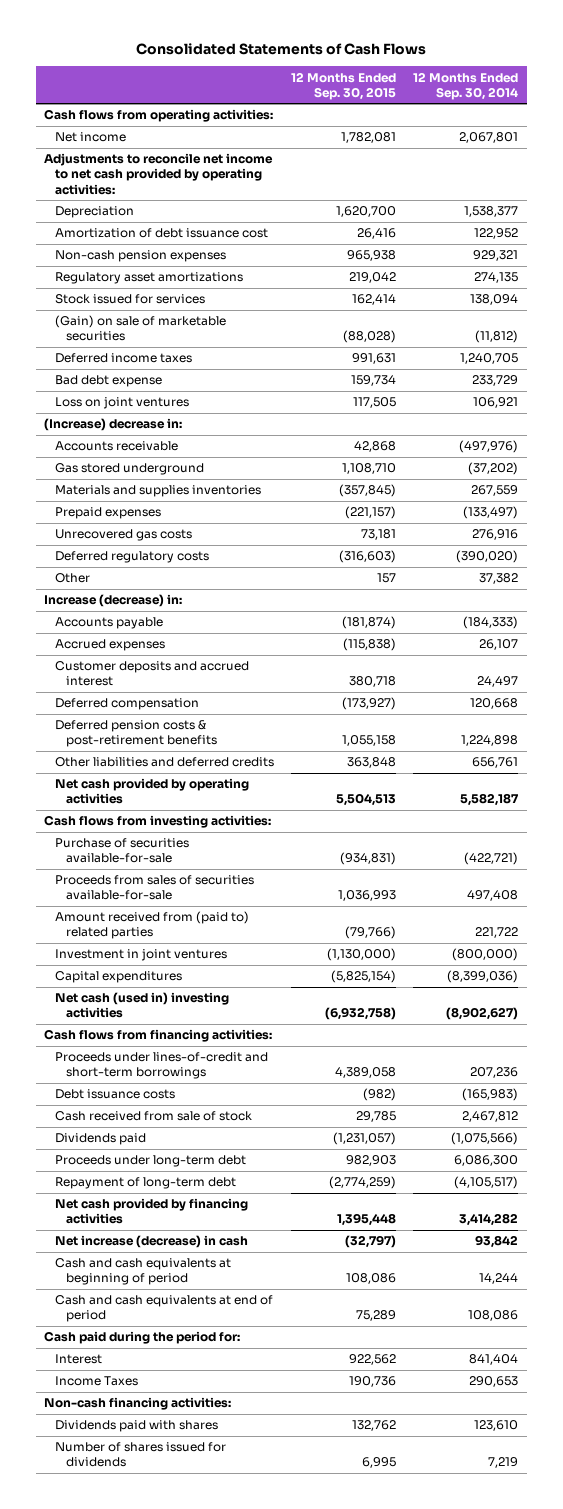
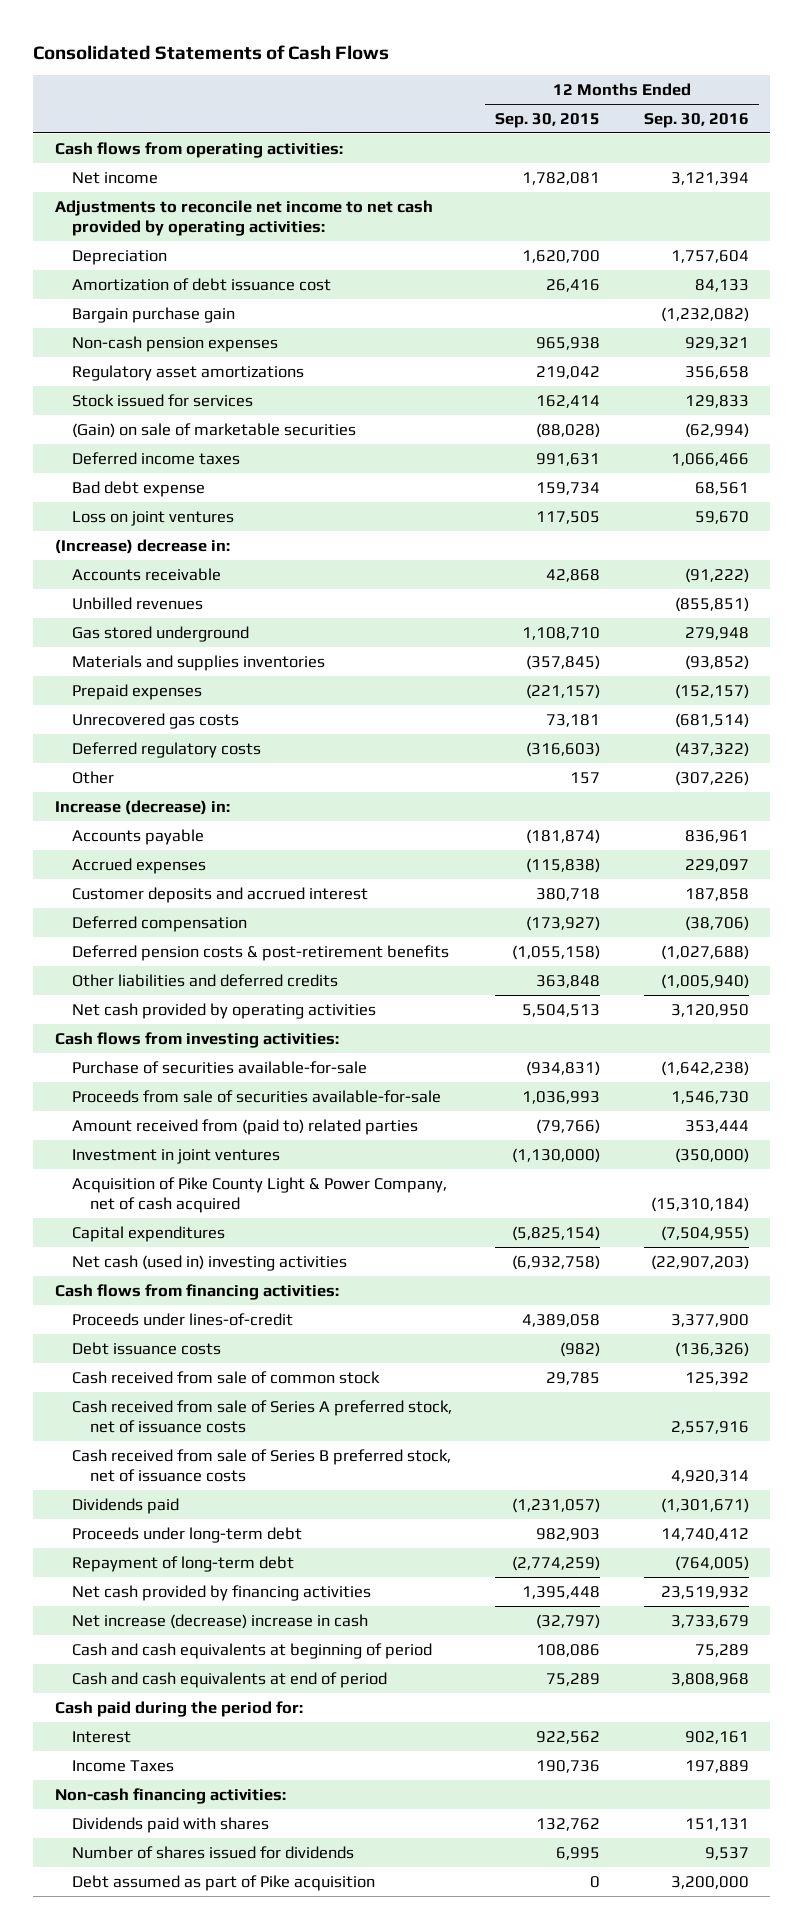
- | 12 Months Ended Sep. 30, 2015 | 12 Months Ended Sep. 30, 2014
+ | 12 Months Ended Sep. 30, 2015 | 12 Months Ended Sep. 30, 2016
+ Bargain purchase gain | | (1,232,082)
+ Unbilled revenues | | (855,851)
- Deferred pension costs & post-retirement benefits | 1,055,158 | 1,224,898
+ Deferred pension costs & post-retirement benefits | (1,055,158) | (1,027,688)
- Proceeds from sales of securities available-for-sale | 1,036,993 | 497,408
+ Proceeds from sale of securities available-for-sale | 1,036,993 | 1,546,730
+ Acquisition of Pike County Light & Power Company, net of cash acquired | | (15,310,184)
- Proceeds under lines-of-credit and short-term borrowings | 4,389,058 | 207,236
+ Proceeds under lines-of-credit | 4,389,058 | 3,377,900
- Cash received from sale of stock | 29,785 | 2,467,812
+ Cash received from sale of common stock | 29,785 | 125,392
+ Cash received from sale of Series A preferred stock, net of issuance costs | | 2,557,916
+ Cash received from sale of Series B preferred stock, net of issuance costs | | 4,920,314
- Net increase (decrease) in cash | (32,797) | 93,842
+ Net increase (decrease) increase in cash | (32,797) | 3,733,679
+ Debt assumed as part of Pike acquisition | 0 | 3,200,000

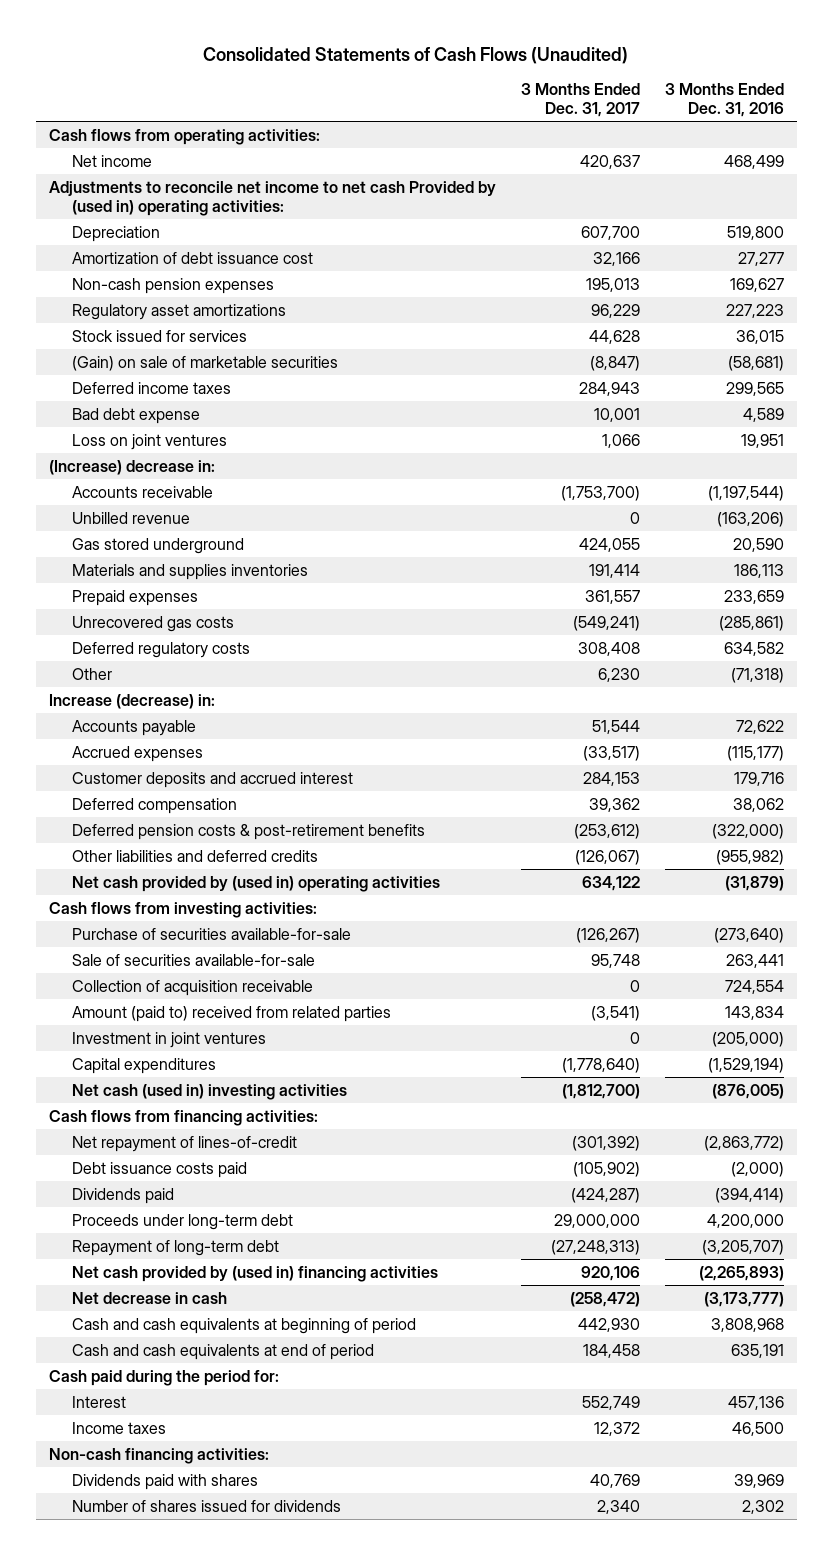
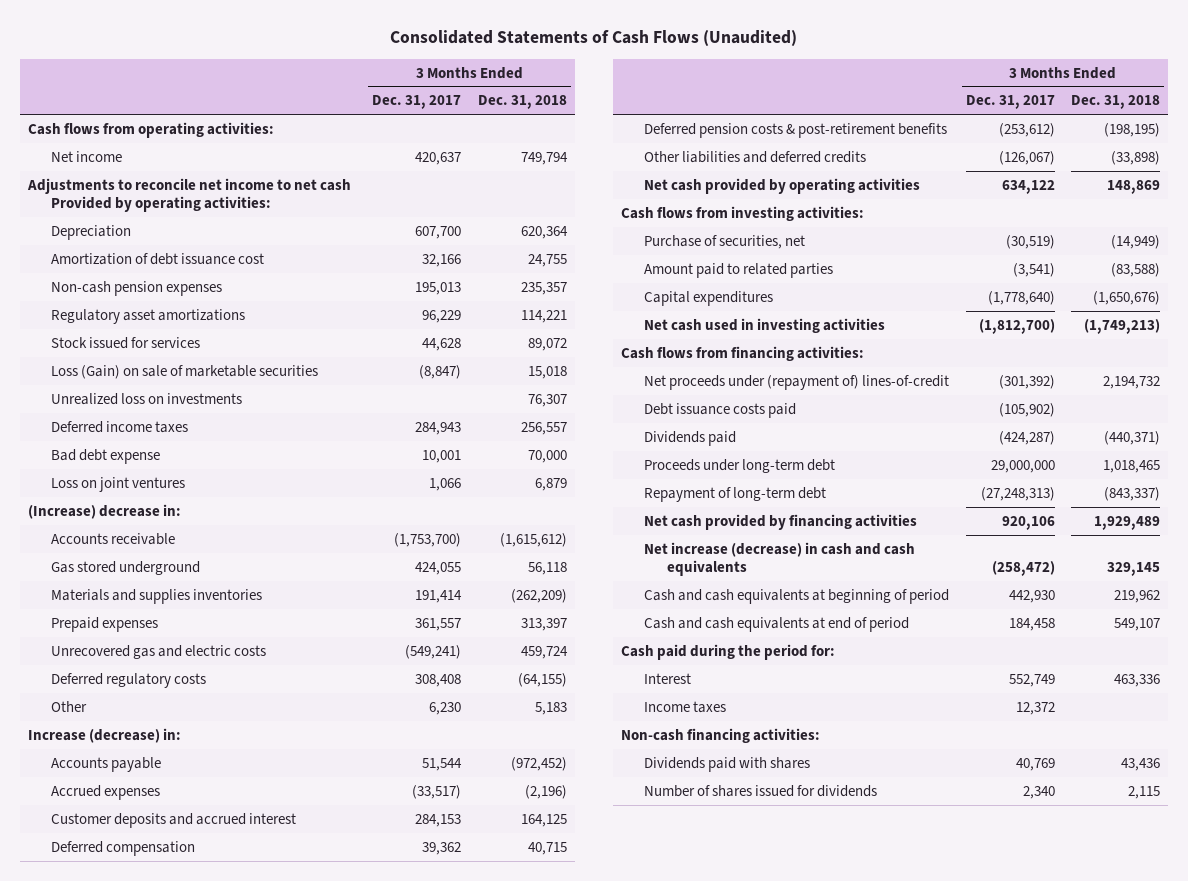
- | 3 Months Ended Dec. 31, 2017 | 3 Months Ended Dec. 31, 2016
+ | 3 Months Ended Dec. 31, 2017 | 3 Months Ended Dec. 31, 2018
- Adjustments to reconcile net income to net cash Provided by (used in) operating activities:
+ Adjustments to reconcile net income to net cash Provided by operating activities:
- (Gain) on sale of marketable securities | (8,847) | (58,681)
+ Loss (Gain) on sale of marketable securities | (8,847) | 15,018
+ Unrealized loss on investments | | 76,307
- Unbilled revenue | 0 | (163,206)
- Unrecovered gas costs | (549,241) | (285,861)
+ Unrecovered gas and electric costs | (549,241) | 459,724
- Net cash provided by (used in) operating activities | 634,122 | (31,879)
+ Net cash provided by operating activities | 634,122 | 148,869
- Purchase of securities available-for-sale | (126,267) | (273,640)
- Sale of securities available-for-sale | 95,748 | 263,441
- Collection of acquisition receivable | 0 | 724,554
- Amount (paid to) received from related parties | (3,541) | 143,834
- Investment in joint ventures | 0 | (205,000)
+ Purchase of securities, net | (30,519) | (14,949)
+ Amount paid to related parties | (3,541) | (83,588)
- Net cash (used in) investing activities | (1,812,700) | (876,005)
+ Net cash used in investing activities | (1,812,700) | (1,749,213)
- Net repayment of lines-of-credit | (301,392) | (2,863,772)
+ Net proceeds under (repayment of) lines-of-credit | (301,392) | 2,194,732
- Net cash provided by (used in) financing activities | 920,106 | (2,265,893)
- Net decrease in cash | (258,472) | (3,173,777)
+ Net cash provided by financing activities | 920,106 | 1,929,489
+ Net increase (decrease) in cash and cash equivalents | (258,472) | 329,145

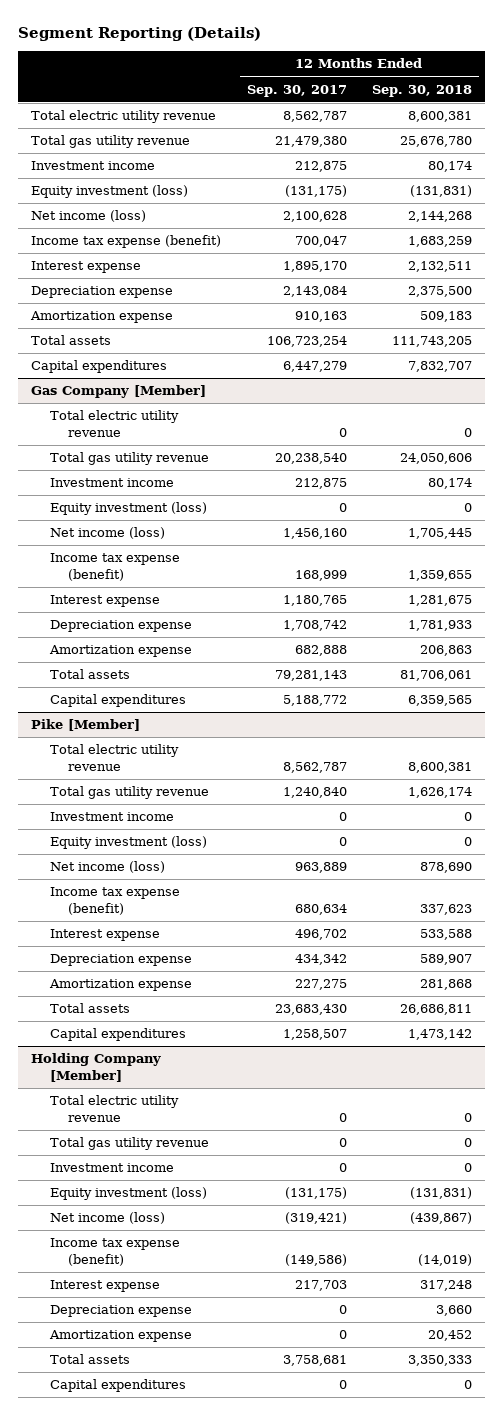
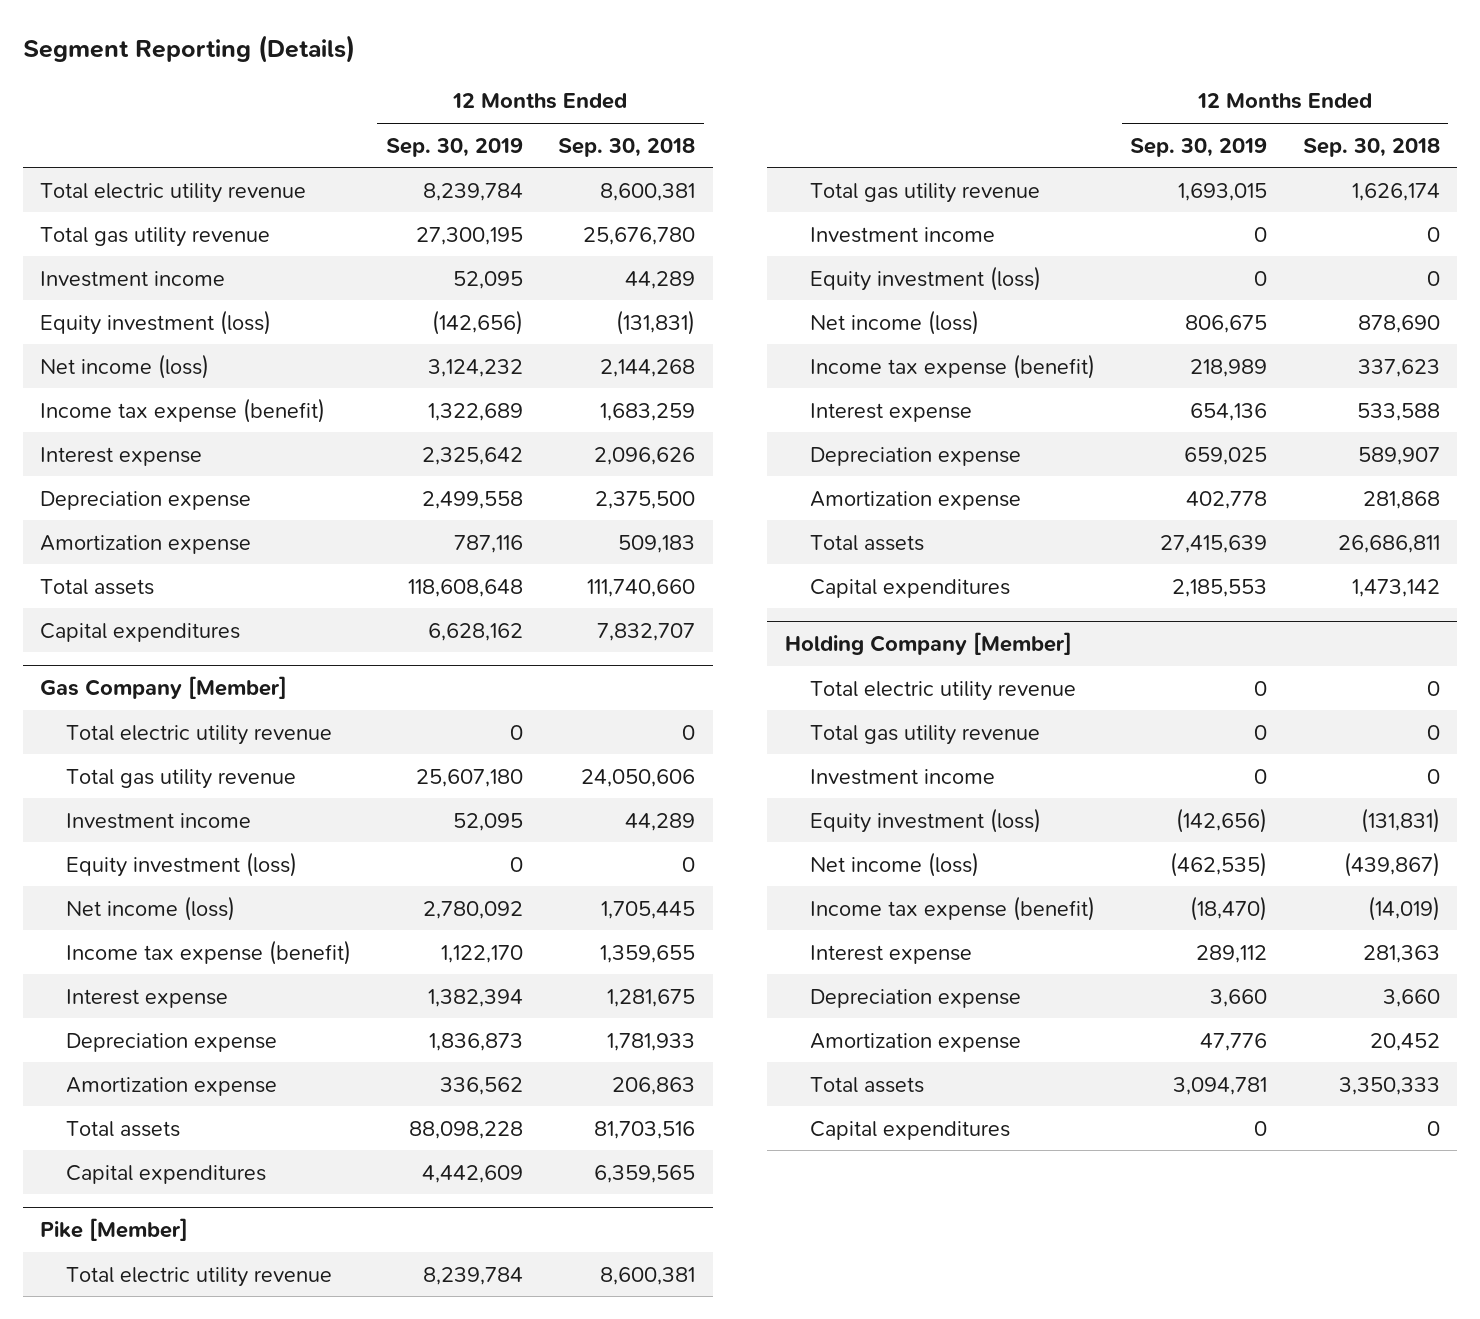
- | 12 Months Ended Sep. 30, 2017 | 12 Months Ended Sep. 30, 2018
+ | 12 Months Ended Sep. 30, 2019 | 12 Months Ended Sep. 30, 2018
- Investment income | 212,875 | 80,174
+ Investment income | 52,095 | 44,289
- Interest expense | 1,895,170 | 2,132,511
+ Interest expense | 2,325,642 | 2,096,626
- Total assets | 106,723,254 | 111,743,205
+ Total assets | 118,608,648 | 111,740,660
@ Gas Company [Member]
- Investment income | 212,875 | 80,174
+ Investment income | 52,095 | 44,289
- Total assets | 79,281,143 | 81,706,061
+ Total assets | 88,098,228 | 81,703,516
@ Holding Company [Member]
- Interest expense | 217,703 | 317,248
+ Interest expense | 289,112 | 281,363

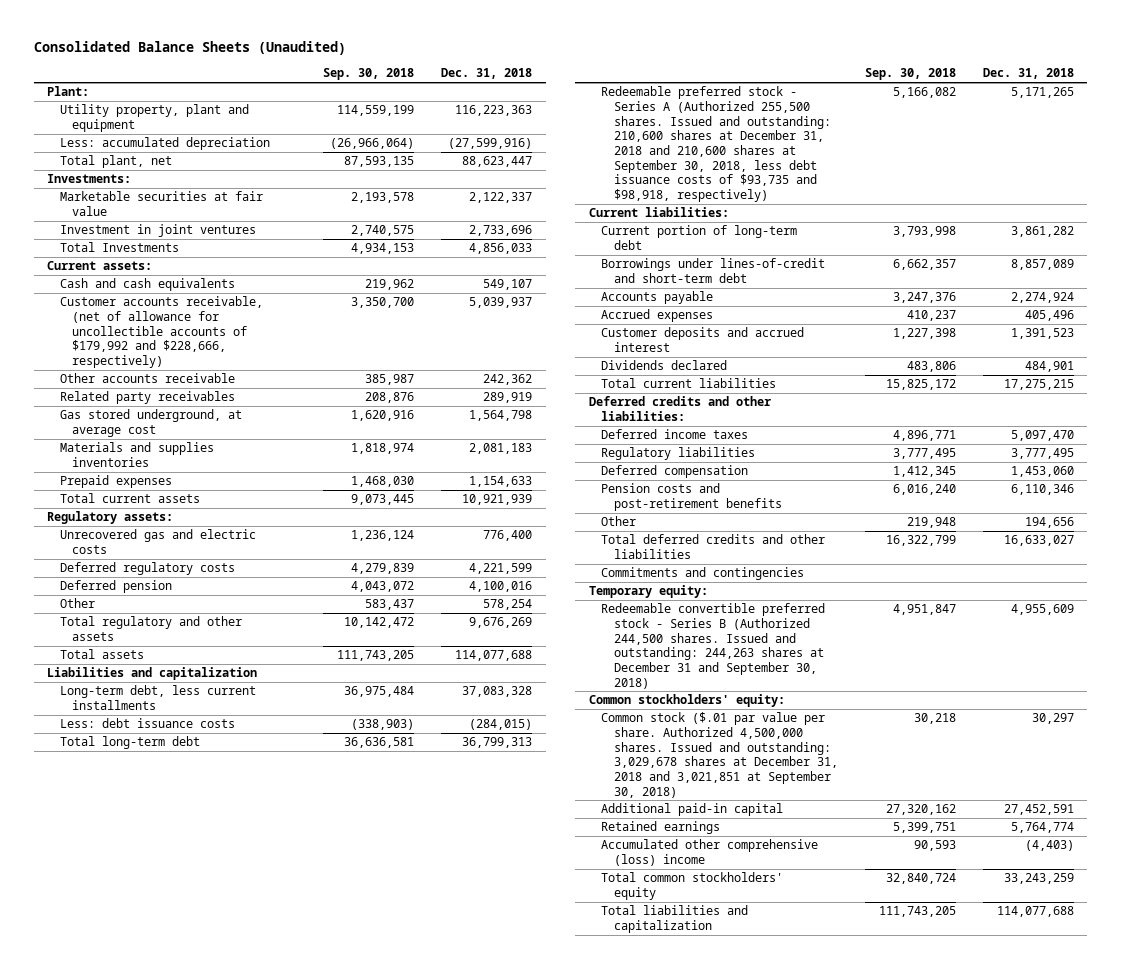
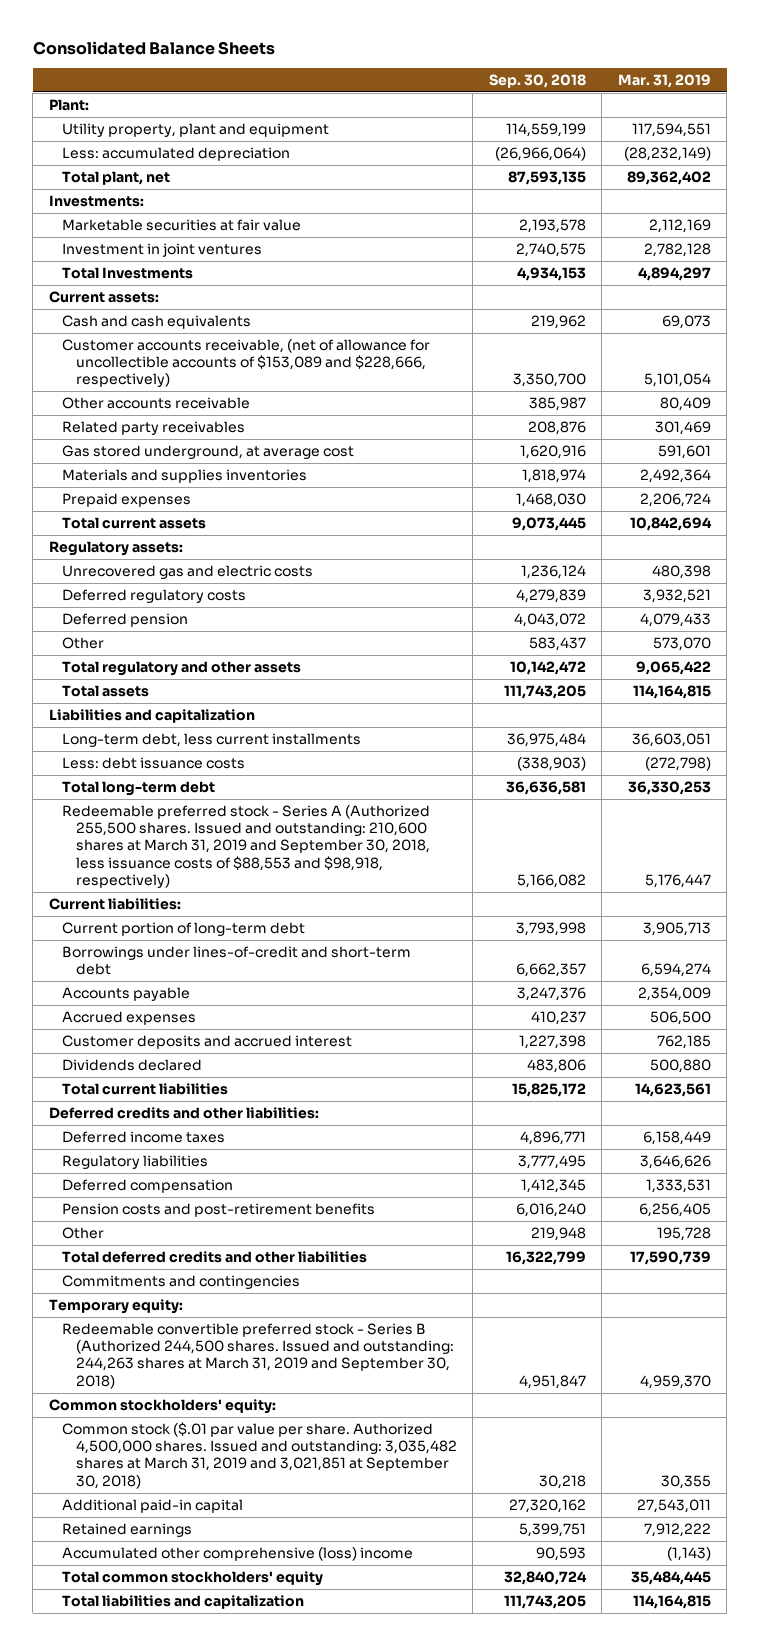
- Consolidated Balance Sheets (Unaudited)
+ Consolidated Balance Sheets
- | Sep. 30, 2018 | Dec. 31, 2018
+ | Sep. 30, 2018 | Mar. 31, 2019
- Customer accounts receivable, (net of allowance for uncollectible accounts of $179,992 and $228,666, respectively) | 3,350,700 | 5,039,937
+ Customer accounts receivable, (net of allowance for uncollectible accounts of $153,089 and $228,666, respectively) | 3,350,700 | 5,101,054
- Redeemable preferred stock - Series A (Authorized 255,500 shares. Issued and outstanding: 210,600 shares at December 31, 2018 and 210,600 shares at September 30, 2018, less debt issuance costs of $93,735 and $98,918, respectively) | 5,166,082 | 5,171,265
+ Redeemable preferred stock - Series A (Authorized 255,500 shares. Issued and outstanding: 210,600 shares at March 31, 2019 and September 30, 2018, less issuance costs of $88,553 and $98,918, respectively) | 5,166,082 | 5,176,447
- Redeemable convertible preferred stock - Series B (Authorized 244,500 shares. Issued and outstanding: 244,263 shares at December 31 and September 30, 2018) | 4,951,847 | 4,955,609
+ Redeemable convertible preferred stock - Series B (Authorized 244,500 shares. Issued and outstanding: 244,263 shares at March 31, 2019 and September 30, 2018) | 4,951,847 | 4,959,370
- Common stock ($.01 par value per share. Authorized 4,500,000 shares. Issued and outstanding: 3,029,678 shares at December 31, 2018 and 3,021,851 at September 30, 2018) | 30,218 | 30,297
+ Common stock ($.01 par value per share. Authorized 4,500,000 shares. Issued and outstanding: 3,035,482 shares at March 31, 2019 and 3,021,851 at September 30, 2018) | 30,218 | 30,355

